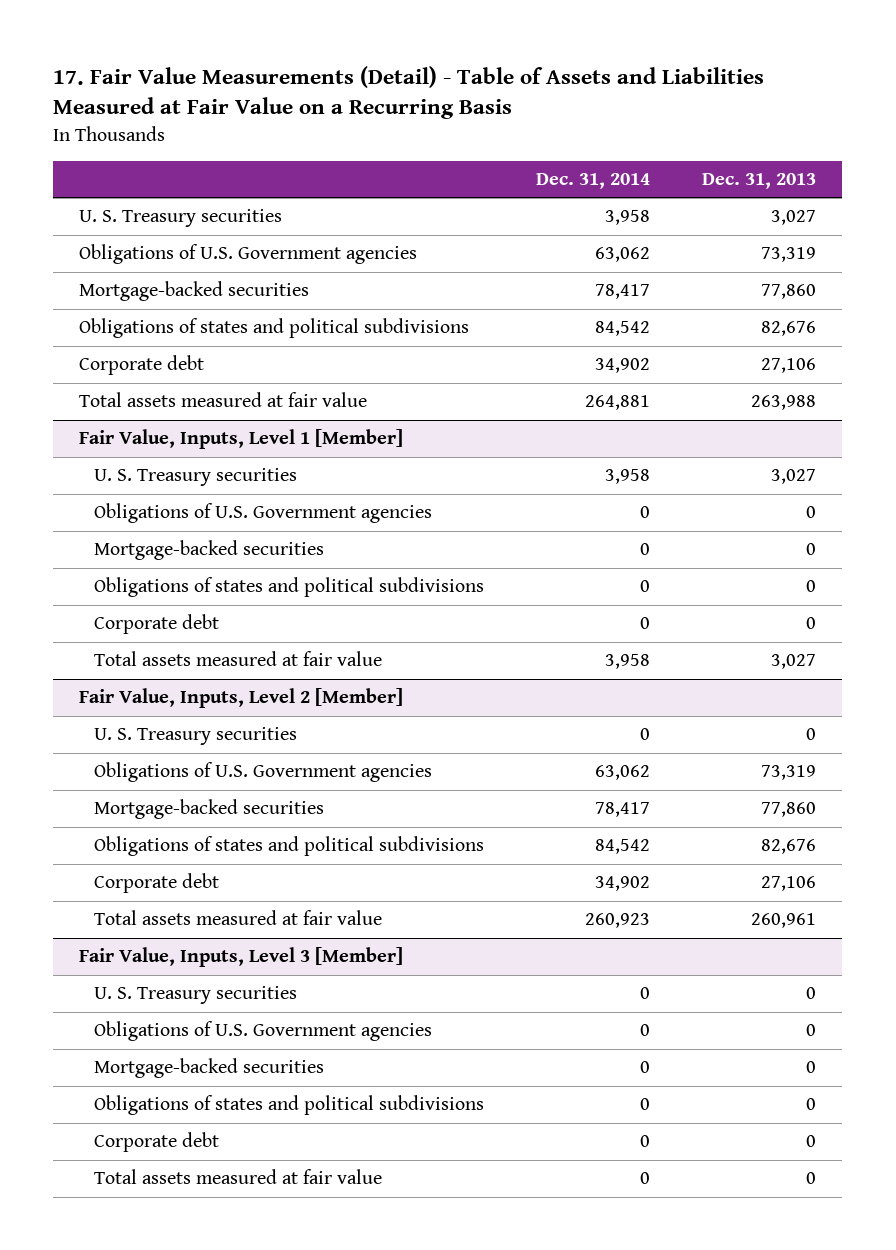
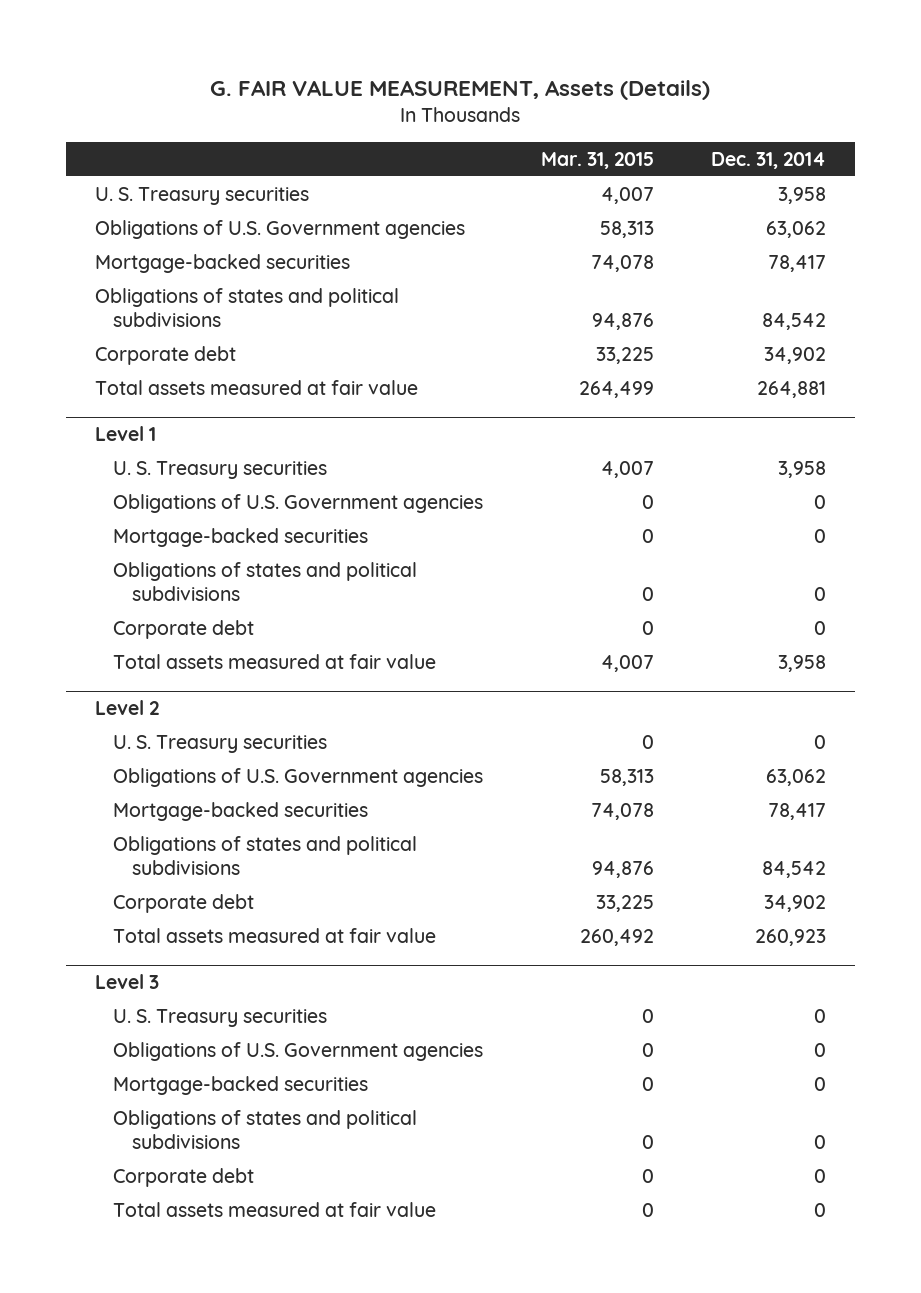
- 17. Fair Value Measurements (Detail) - Table of Assets and Liabilities Measured at Fair Value on a Recurring Basis
+ G. FAIR VALUE MEASUREMENT, Assets (Details)
- | Dec. 31, 2014 | Dec. 31, 2013
+ | Mar. 31, 2015 | Dec. 31, 2014
- Fair Value, Inputs, Level 1 [Member]
+ Level 1
- Fair Value, Inputs, Level 2 [Member]
+ Level 2
- Fair Value, Inputs, Level 3 [Member]
+ Level 3

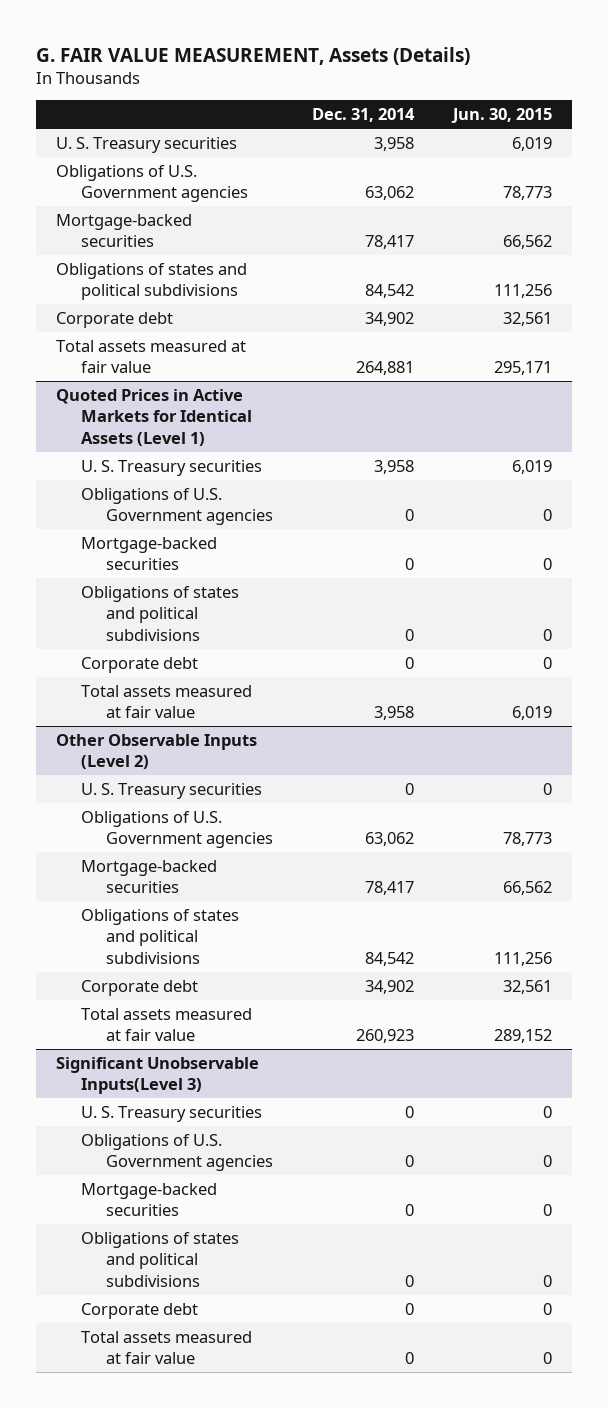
- | Mar. 31, 2015 | Dec. 31, 2014
+ | Dec. 31, 2014 | Jun. 30, 2015
- Level 1
+ Quoted Prices in Active Markets for Identical Assets (Level 1)
- Level 2
+ Other Observable Inputs (Level 2)
- Level 3
+ Significant Unobservable Inputs(Level 3)

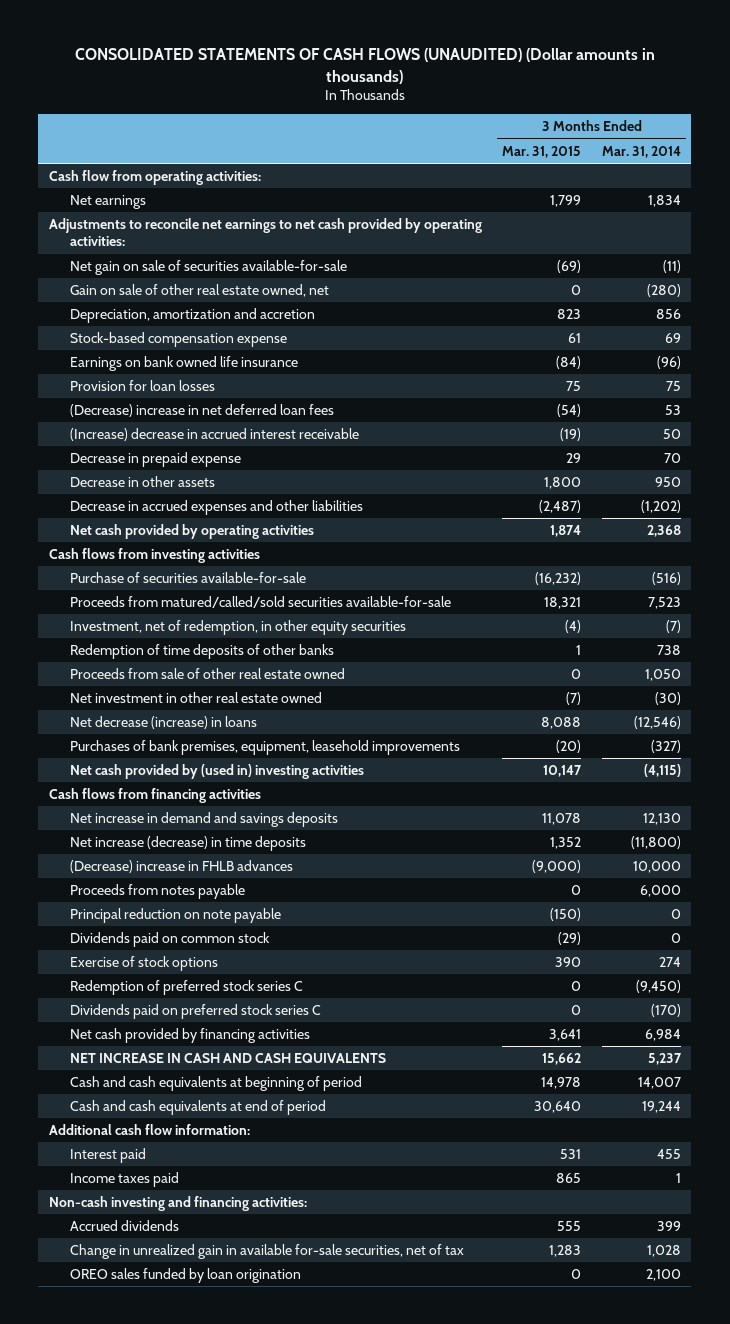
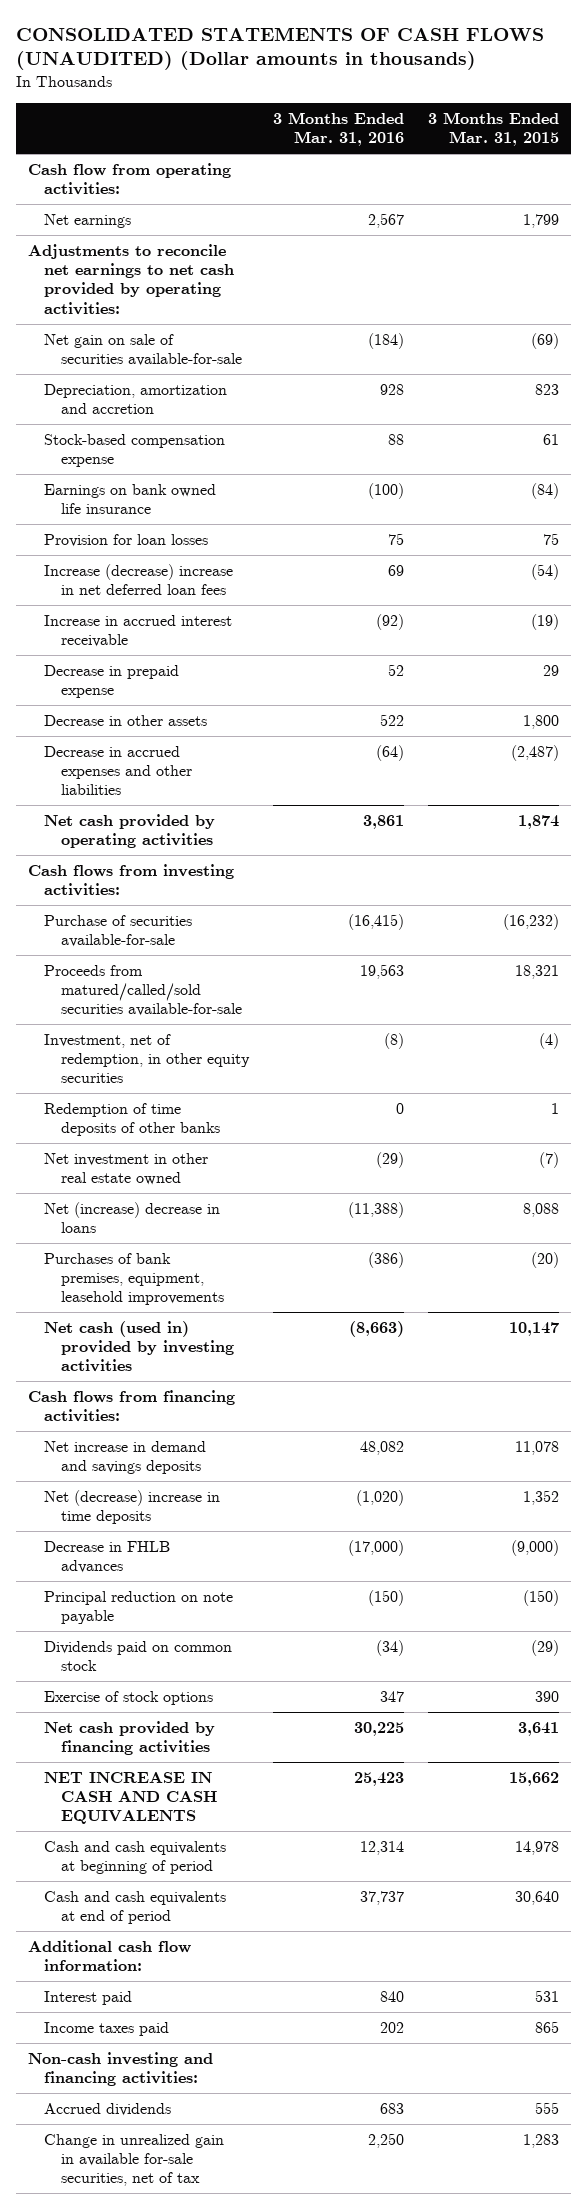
- | 3 Months Ended Mar. 31, 2015 | 3 Months Ended Mar. 31, 2014
+ | 3 Months Ended Mar. 31, 2016 | 3 Months Ended Mar. 31, 2015
- Gain on sale of other real estate owned, net | 0 | (280)
- (Decrease) increase in net deferred loan fees | (54) | 53
- (Increase) decrease in accrued interest receivable | (19) | 50
+ Increase (decrease) increase in net deferred loan fees | 69 | (54)
+ Increase in accrued interest receivable | (92) | (19)
- Cash flows from investing activities
+ Cash flows from investing activities:
- Proceeds from sale of other real estate owned | 0 | 1,050
- Net decrease (increase) in loans | 8,088 | (12,546)
+ Net (increase) decrease in loans | (11,388) | 8,088
- Net cash provided by (used in) investing activities | 10,147 | (4,115)
- Cash flows from financing activities
+ Net cash (used in) provided by investing activities | (8,663) | 10,147
+ Cash flows from financing activities:
- Net increase (decrease) in time deposits | 1,352 | (11,800)
- (Decrease) increase in FHLB advances | (9,000) | 10,000
- Proceeds from notes payable | 0 | 6,000
+ Net (decrease) increase in time deposits | (1,020) | 1,352
+ Decrease in FHLB advances | (17,000) | (9,000)
- Redemption of preferred stock series C | 0 | (9,450)
- Dividends paid on preferred stock series C | 0 | (170)
- OREO sales funded by loan origination | 0 | 2,100

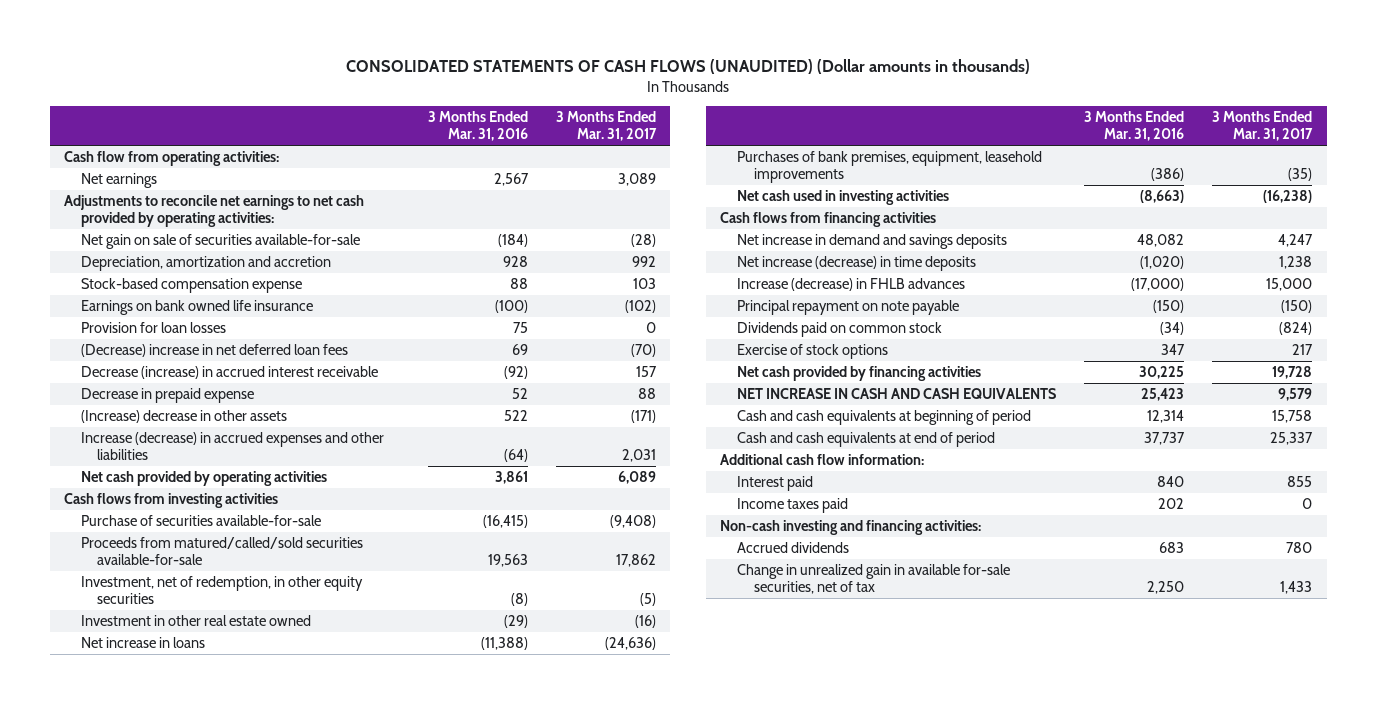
- | 3 Months Ended Mar. 31, 2016 | 3 Months Ended Mar. 31, 2015
+ | 3 Months Ended Mar. 31, 2016 | 3 Months Ended Mar. 31, 2017
- Increase (decrease) increase in net deferred loan fees | 69 | (54)
- Increase in accrued interest receivable | (92) | (19)
+ (Decrease) increase in net deferred loan fees | 69 | (70)
+ Decrease (increase) in accrued interest receivable | (92) | 157
- Decrease in other assets | 522 | 1,800
- Decrease in accrued expenses and other liabilities | (64) | (2,487)
+ (Increase) decrease in other assets | 522 | (171)
+ Increase (decrease) in accrued expenses and other liabilities | (64) | 2,031
- Cash flows from investing activities:
+ Cash flows from investing activities
- Redemption of time deposits of other banks | 0 | 1
- Net investment in other real estate owned | (29) | (7)
- Net (increase) decrease in loans | (11,388) | 8,088
+ Investment in other real estate owned | (29) | (16)
+ Net increase in loans | (11,388) | (24,636)
- Net cash (used in) provided by investing activities | (8,663) | 10,147
- Cash flows from financing activities:
+ Net cash used in investing activities | (8,663) | (16,238)
+ Cash flows from financing activities
- Net (decrease) increase in time deposits | (1,020) | 1,352
- Decrease in FHLB advances | (17,000) | (9,000)
- Principal reduction on note payable | (150) | (150)
+ Net increase (decrease) in time deposits | (1,020) | 1,238
+ Increase (decrease) in FHLB advances | (17,000) | 15,000
+ Principal repayment on note payable | (150) | (150)

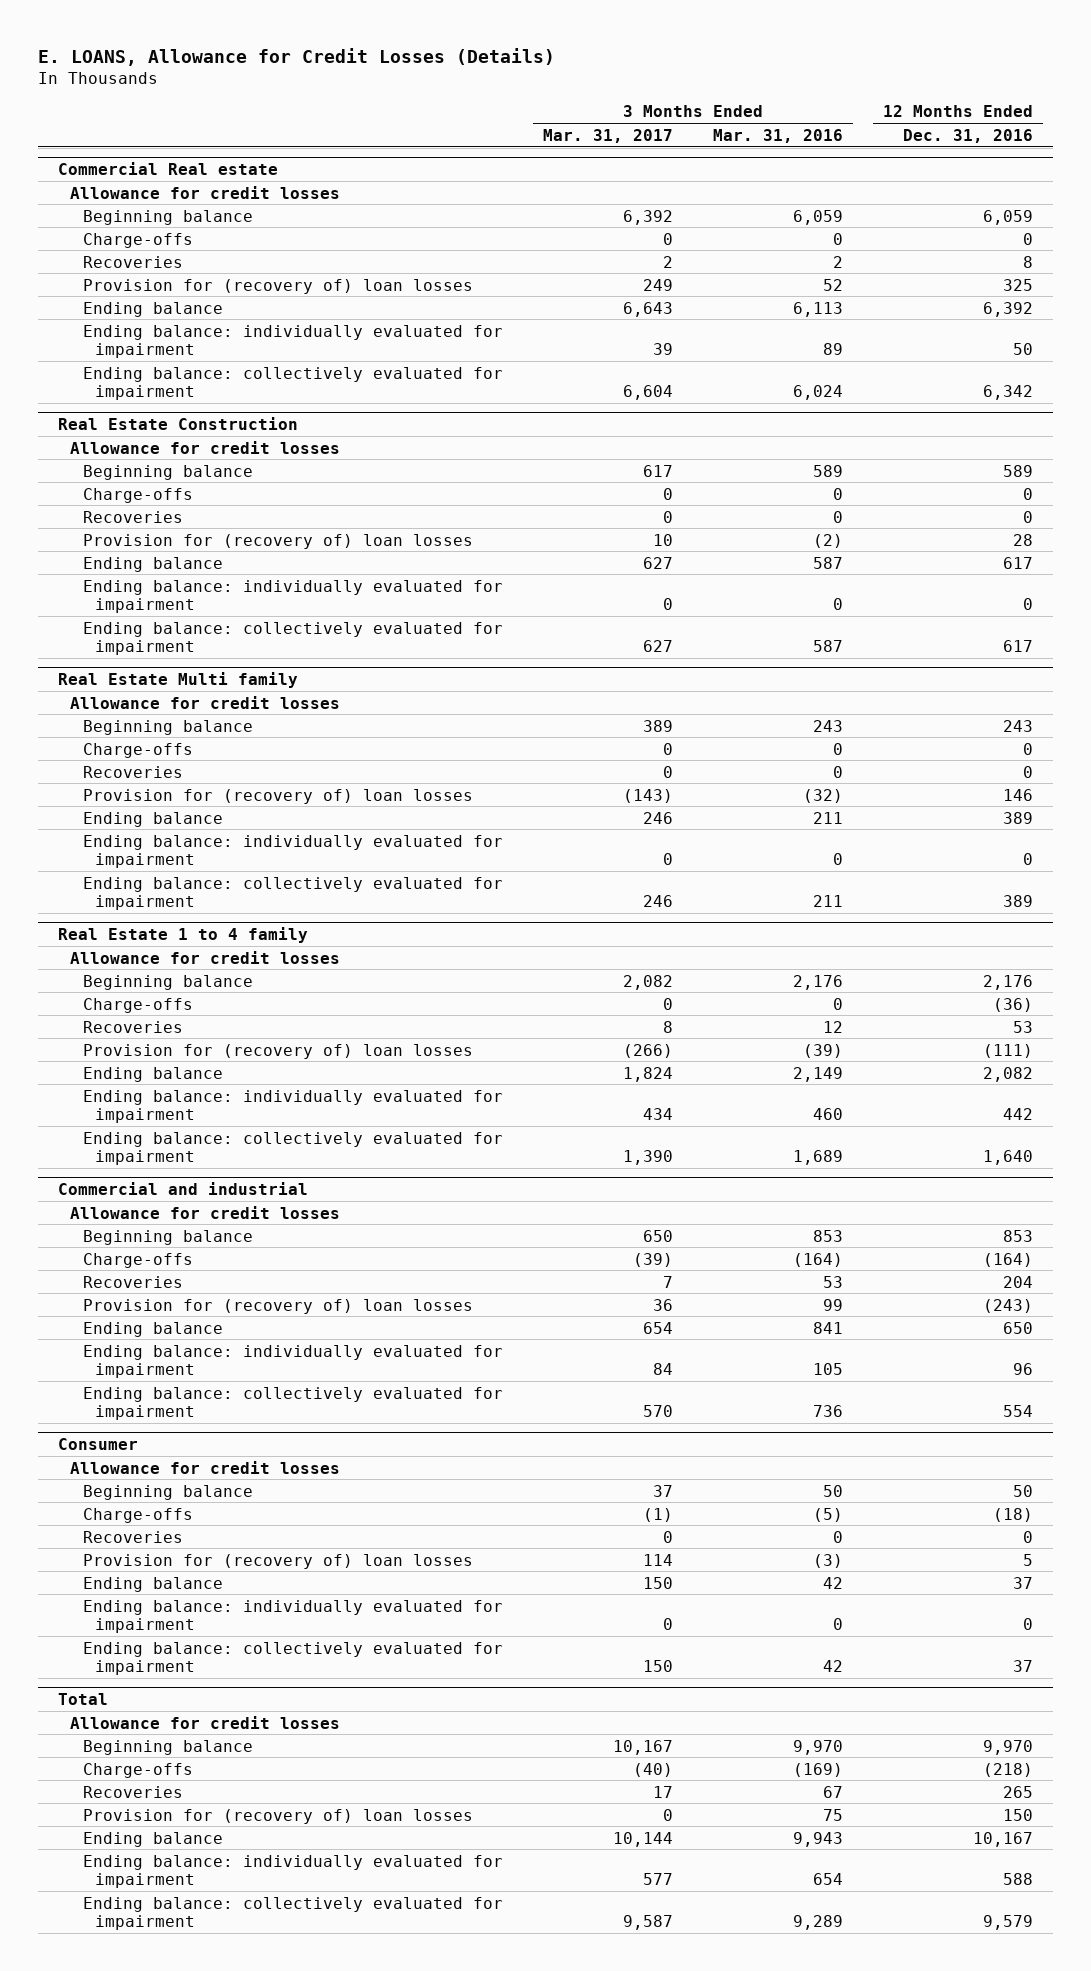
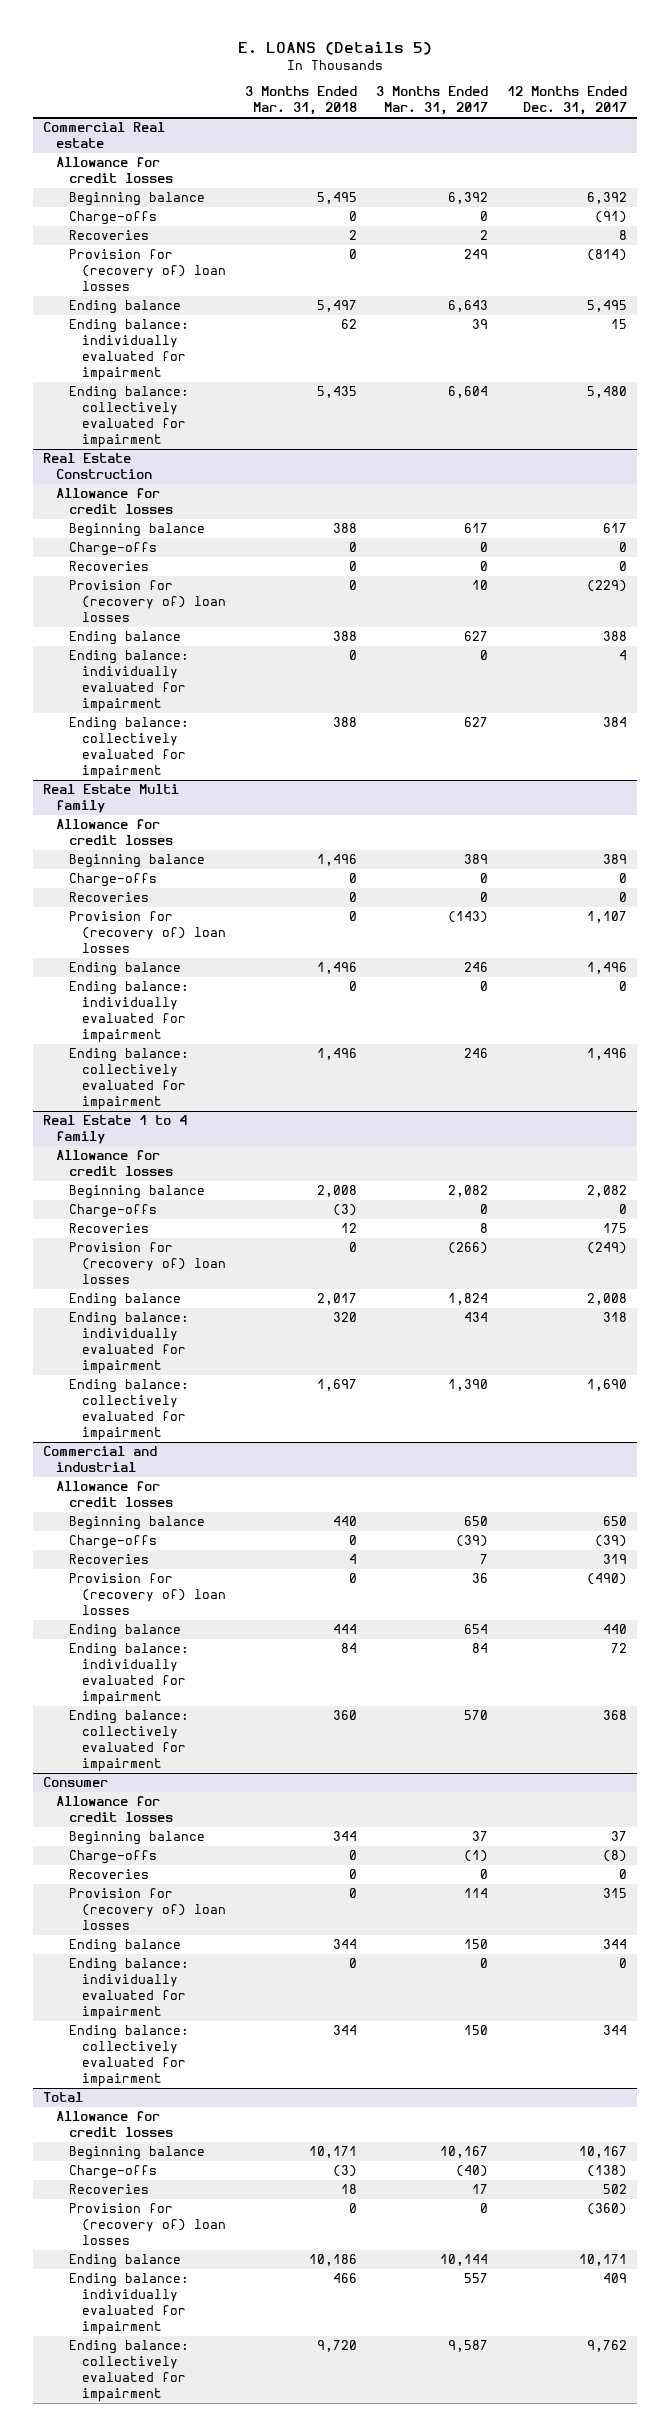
- E. LOANS, Allowance for Credit Losses (Details)
+ E. LOANS (Details 5)
- | 3 Months Ended Mar. 31, 2017 | 3 Months Ended Mar. 31, 2016 | 12 Months Ended Dec. 31, 2016
+ | 3 Months Ended Mar. 31, 2018 | 3 Months Ended Mar. 31, 2017 | 12 Months Ended Dec. 31, 2017
@ Total
- Ending balance: individually evaluated for impairment | 577 | 654 | 588
+ Ending balance: individually evaluated for impairment | 466 | 557 | 409

